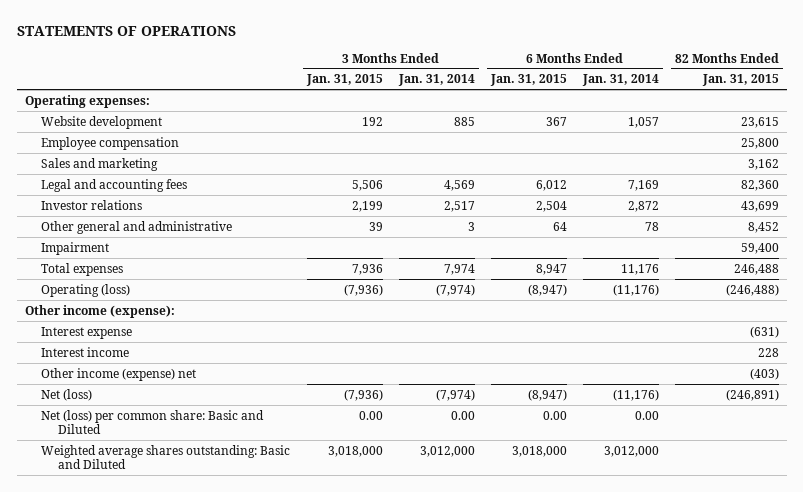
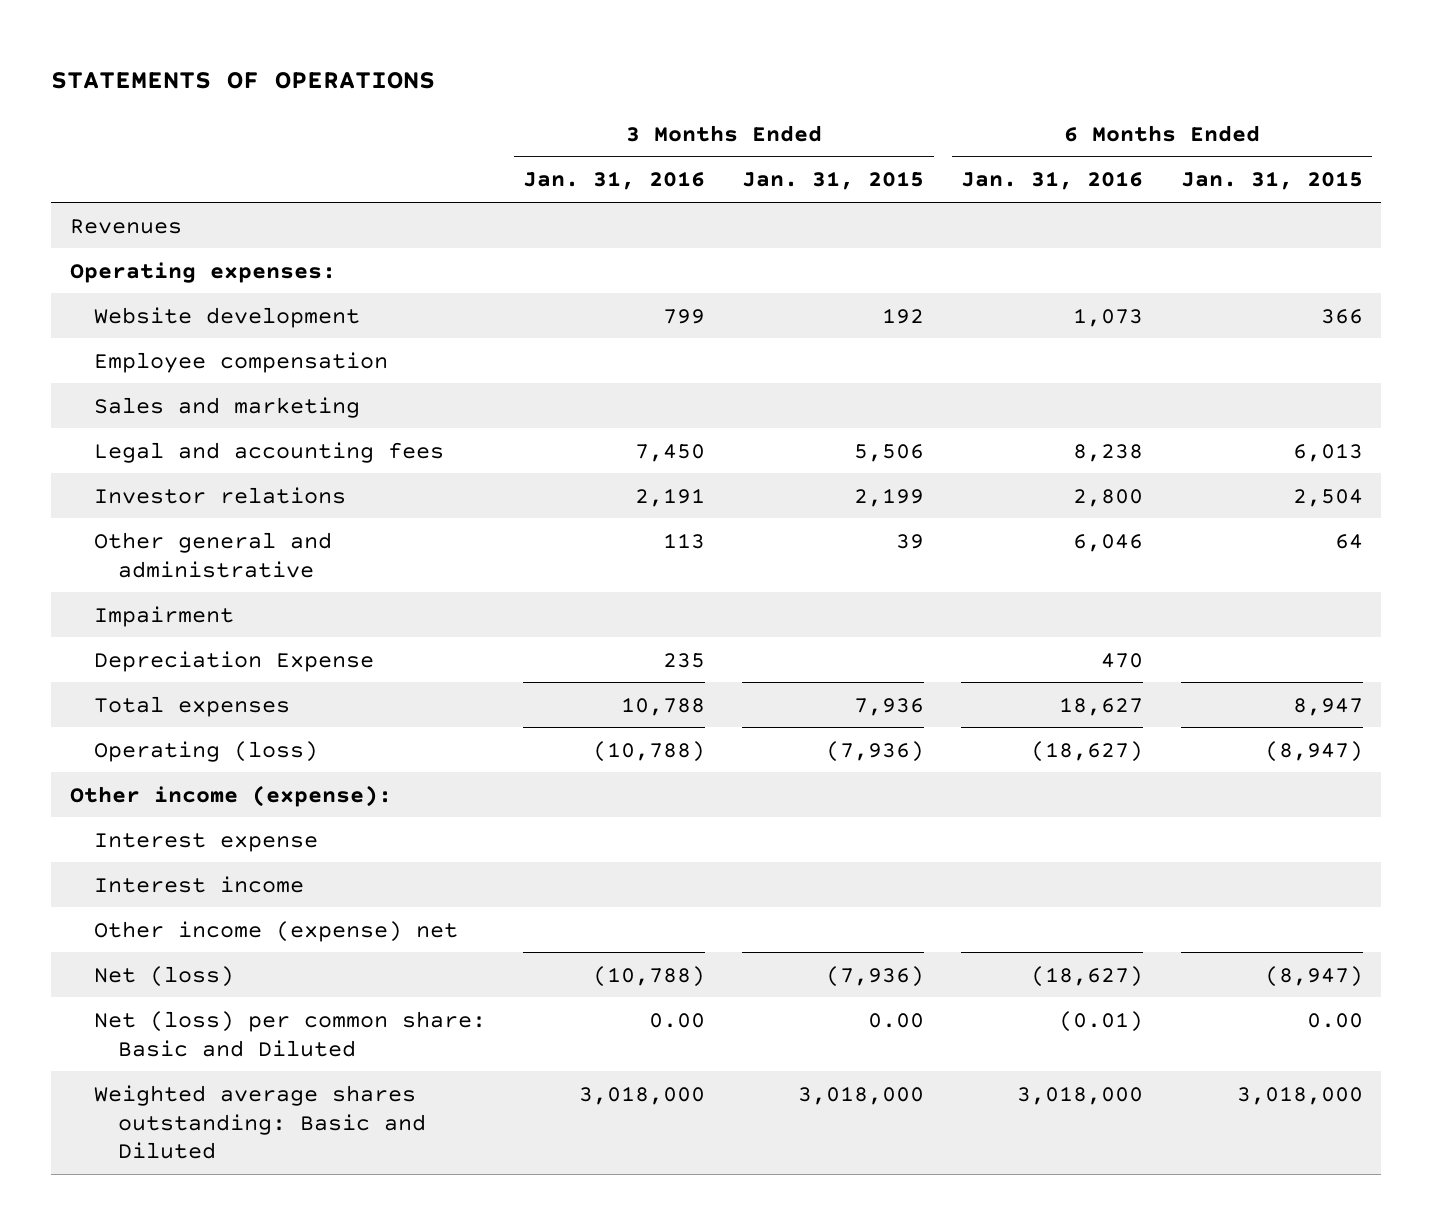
- | 3 Months Ended Jan. 31, 2015 | 3 Months Ended Jan. 31, 2014 | 6 Months Ended Jan. 31, 2015 | 6 Months Ended Jan. 31, 2014 | 82 Months Ended Jan. 31, 2015
+ | 3 Months Ended Jan. 31, 2016 | 3 Months Ended Jan. 31, 2015 | 6 Months Ended Jan. 31, 2016 | 6 Months Ended Jan. 31, 2015
+ Revenues
- Website development | 192 | 885 | 367 | 1,057 | 23,615
+ Website development | 799 | 192 | 1,073 | 366
- Legal and accounting fees | 5,506 | 4,569 | 6,012 | 7,169 | 82,360
+ Legal and accounting fees | 7,450 | 5,506 | 8,238 | 6,013
+ Depreciation Expense | 235 | | 470 |

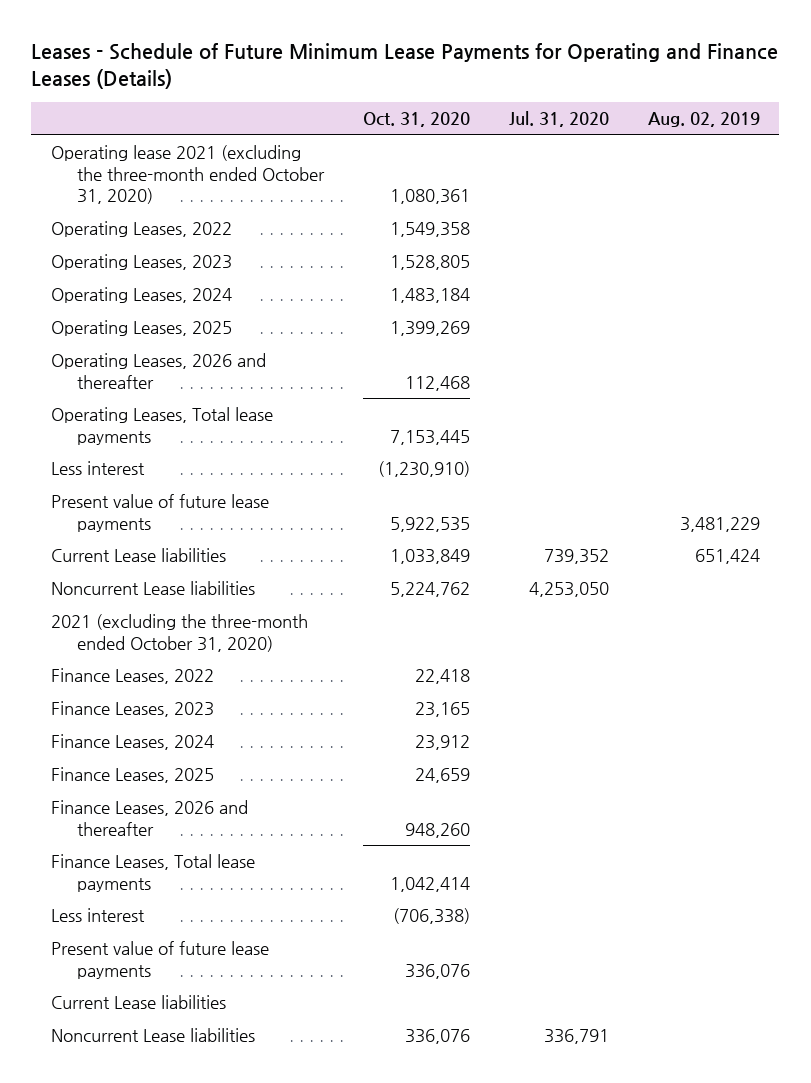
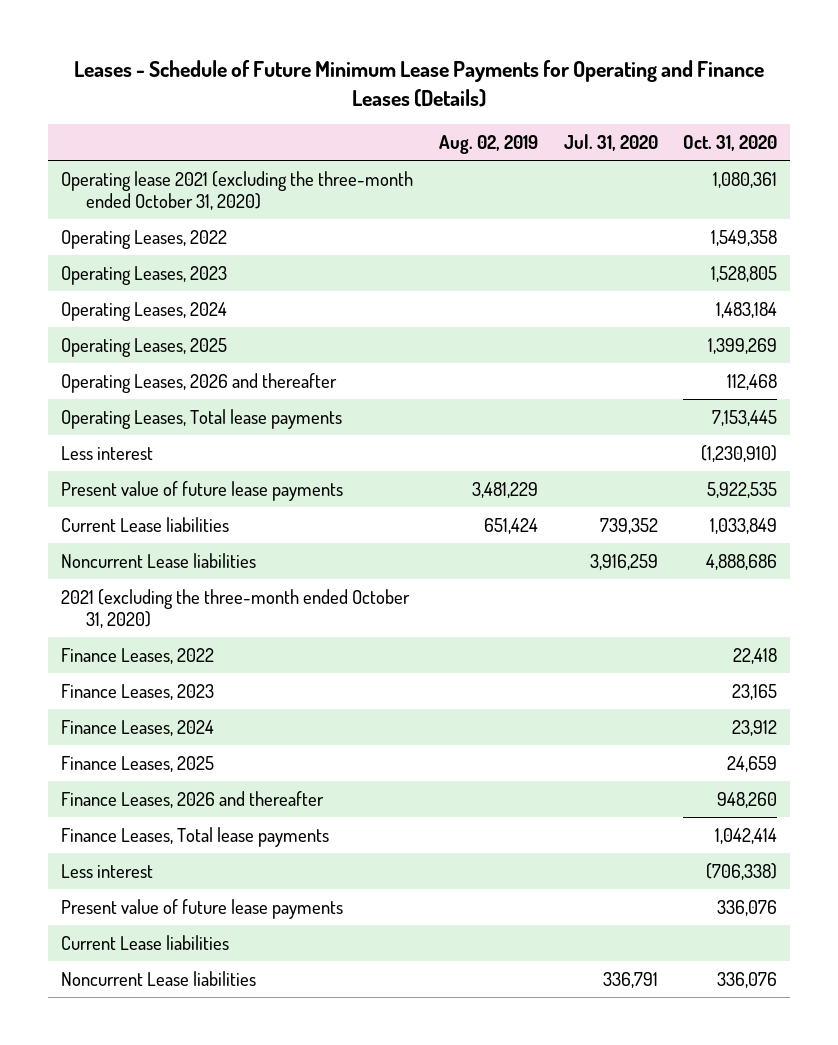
- | Oct. 31, 2020 | Jul. 31, 2020 | Aug. 02, 2019
+ | Aug. 02, 2019 | Jul. 31, 2020 | Oct. 31, 2020
- Noncurrent Lease liabilities | 5,224,762 | 4,253,050 |
+ Noncurrent Lease liabilities | | 3,916,259 | 4,888,686

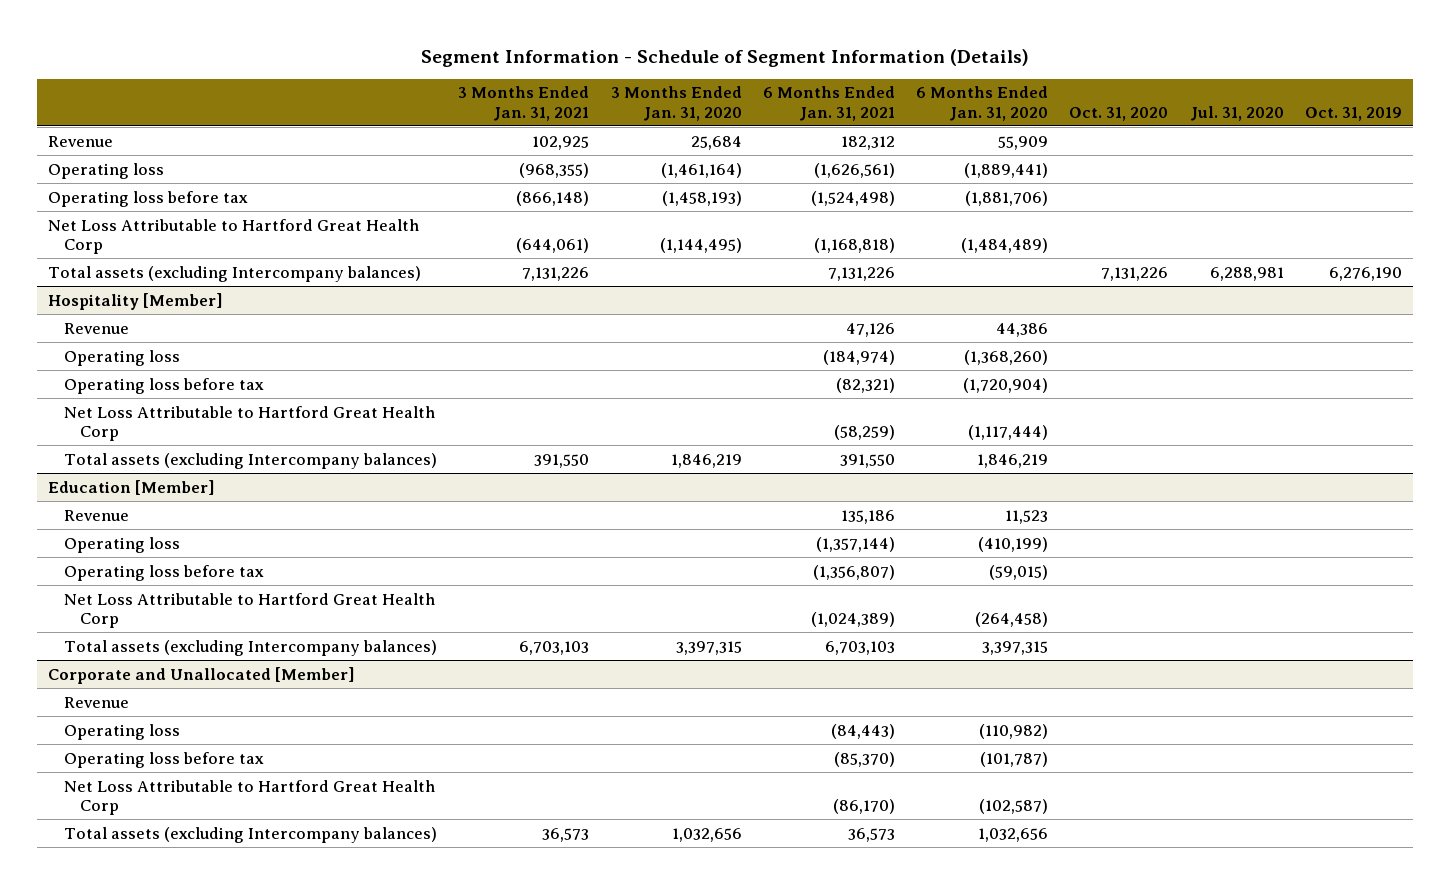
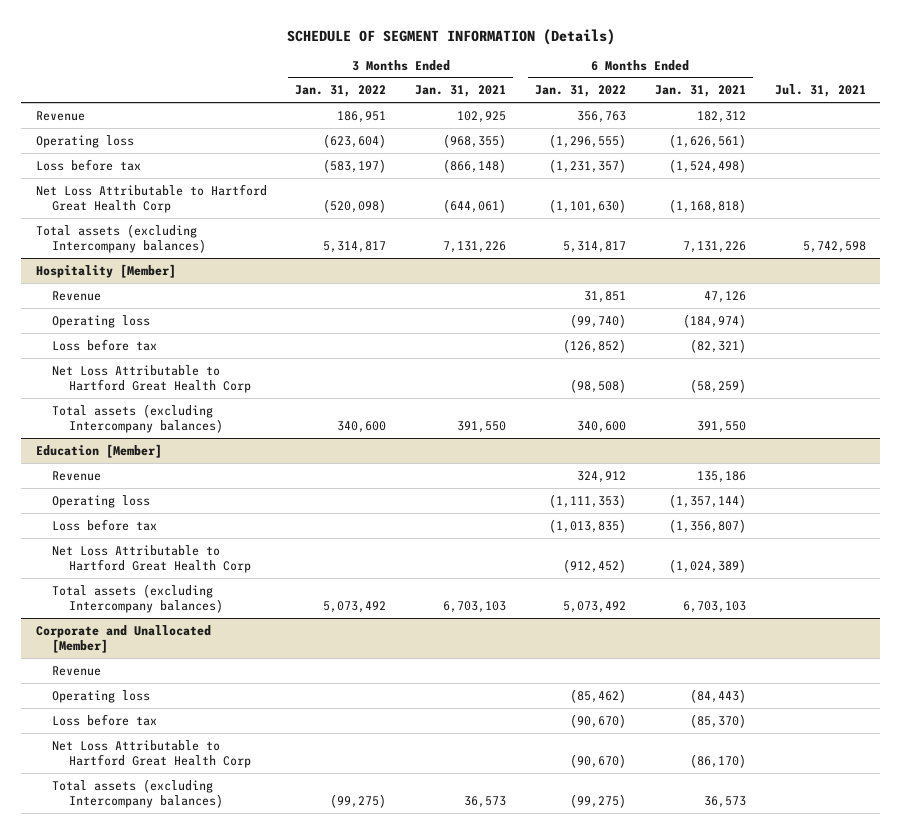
- Segment Information - Schedule of Segment Information (Details)
+ SCHEDULE OF SEGMENT INFORMATION (Details)
- | 3 Months Ended Jan. 31, 2021 | 3 Months Ended Jan. 31, 2020 | 6 Months Ended Jan. 31, 2021 | 6 Months Ended Jan. 31, 2020 | Oct. 31, 2020 | Jul. 31, 2020 | Oct. 31, 2019
+ | 3 Months Ended Jan. 31, 2022 | 3 Months Ended Jan. 31, 2021 | 6 Months Ended Jan. 31, 2022 | 6 Months Ended Jan. 31, 2021 | Jul. 31, 2021
- Operating loss before tax | (866,148) | (1,458,193) | (1,524,498) | (1,881,706) | | |
+ Loss before tax | (583,197) | (866,148) | (1,231,357) | (1,524,498) |
@ Hospitality [Member]
- Operating loss before tax | | | (82,321) | (1,720,904) | | |
+ Loss before tax | | | (126,852) | (82,321) |
@ Education [Member]
- Operating loss before tax | | | (1,356,807) | (59,015) | | |
+ Loss before tax | | | (1,013,835) | (1,356,807) |
@ Corporate and Unallocated [Member]
- Operating loss before tax | | | (85,370) | (101,787) | | |
+ Loss before tax | | | (90,670) | (85,370) |

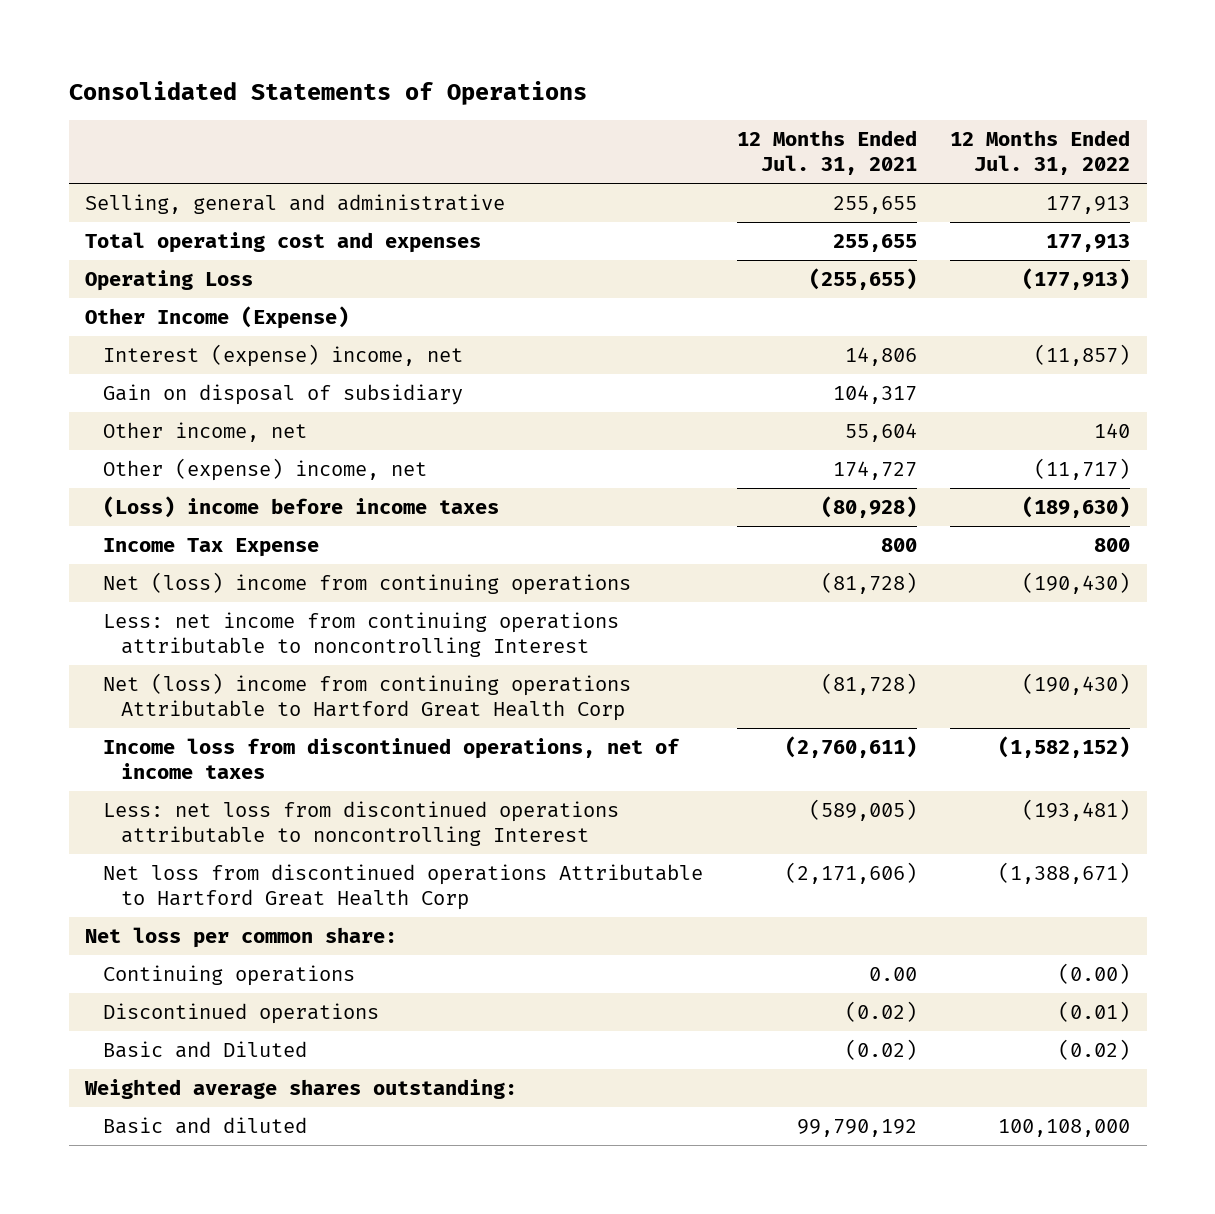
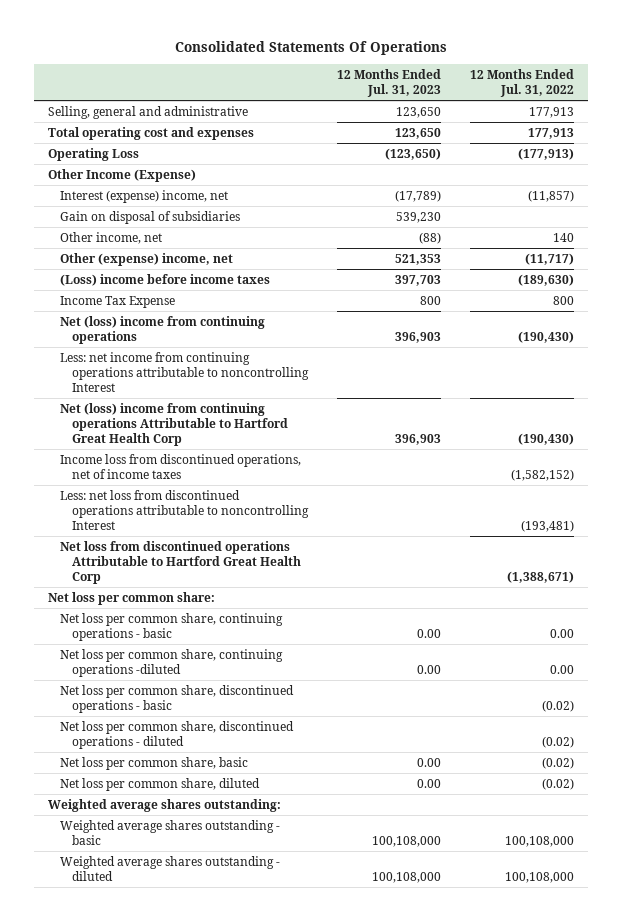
- Consolidated Statements of Operations
+ Consolidated Statements Of Operations
- | 12 Months Ended Jul. 31, 2021 | 12 Months Ended Jul. 31, 2022
+ | 12 Months Ended Jul. 31, 2023 | 12 Months Ended Jul. 31, 2022
- Gain on disposal of subsidiary | 104,317 |
+ Gain on disposal of subsidiaries | 539,230 |
- Continuing operations | 0.00 | (0.00)
- Discontinued operations | (0.02) | (0.01)
- Basic and Diluted | (0.02) | (0.02)
+ Net loss per common share, continuing operations - basic | 0.00 | 0.00
+ Net loss per common share, continuing operations -diluted | 0.00 | 0.00
+ Net loss per common share, discontinued operations - basic | | (0.02)
+ Net loss per common share, discontinued operations - diluted | | (0.02)
+ Net loss per common share, basic | 0.00 | (0.02)
+ Net loss per common share, diluted | 0.00 | (0.02)
- Basic and diluted | 99,790,192 | 100,108,000
+ Weighted average shares outstanding - basic | 100,108,000 | 100,108,000
+ Weighted average shares outstanding - diluted | 100,108,000 | 100,108,000

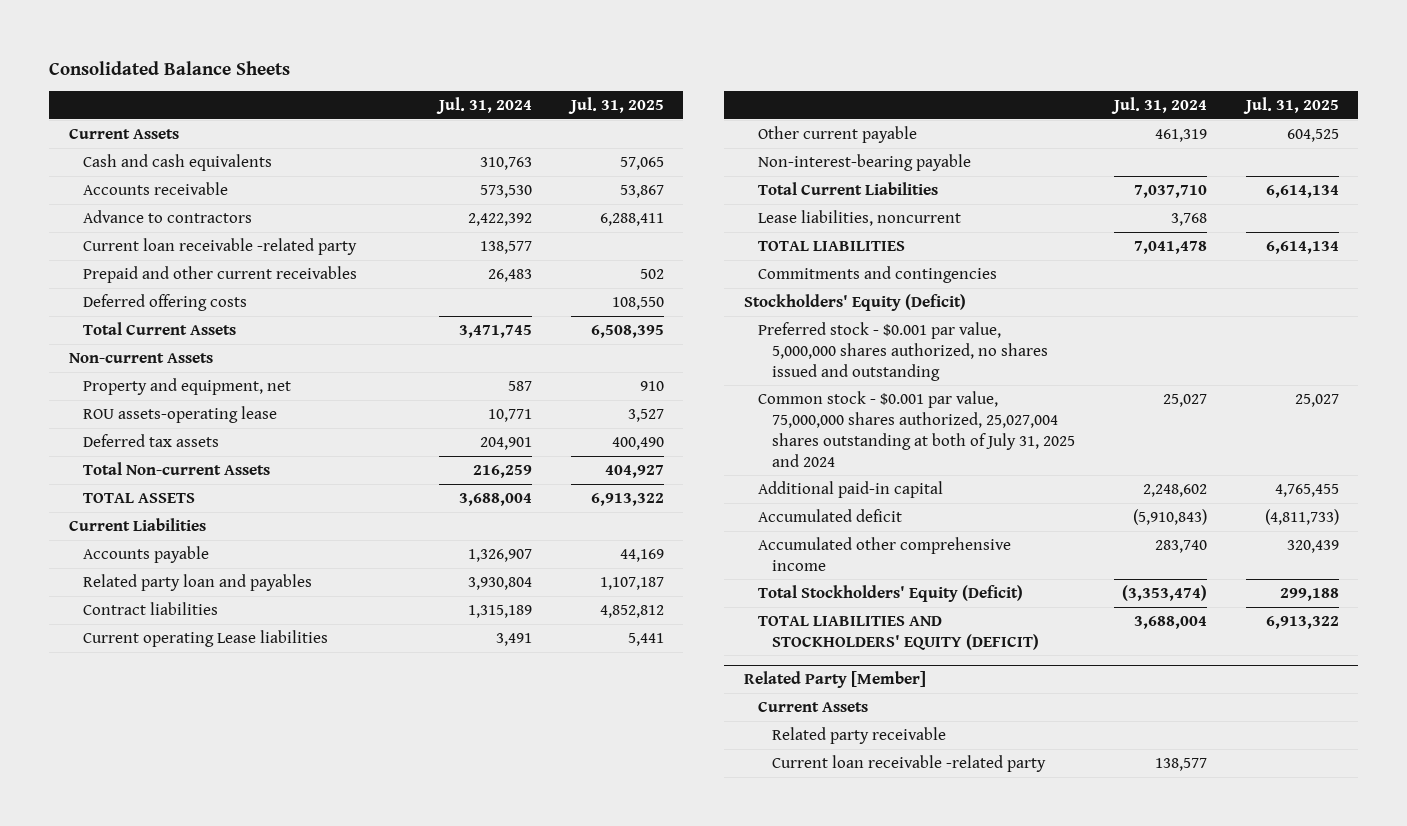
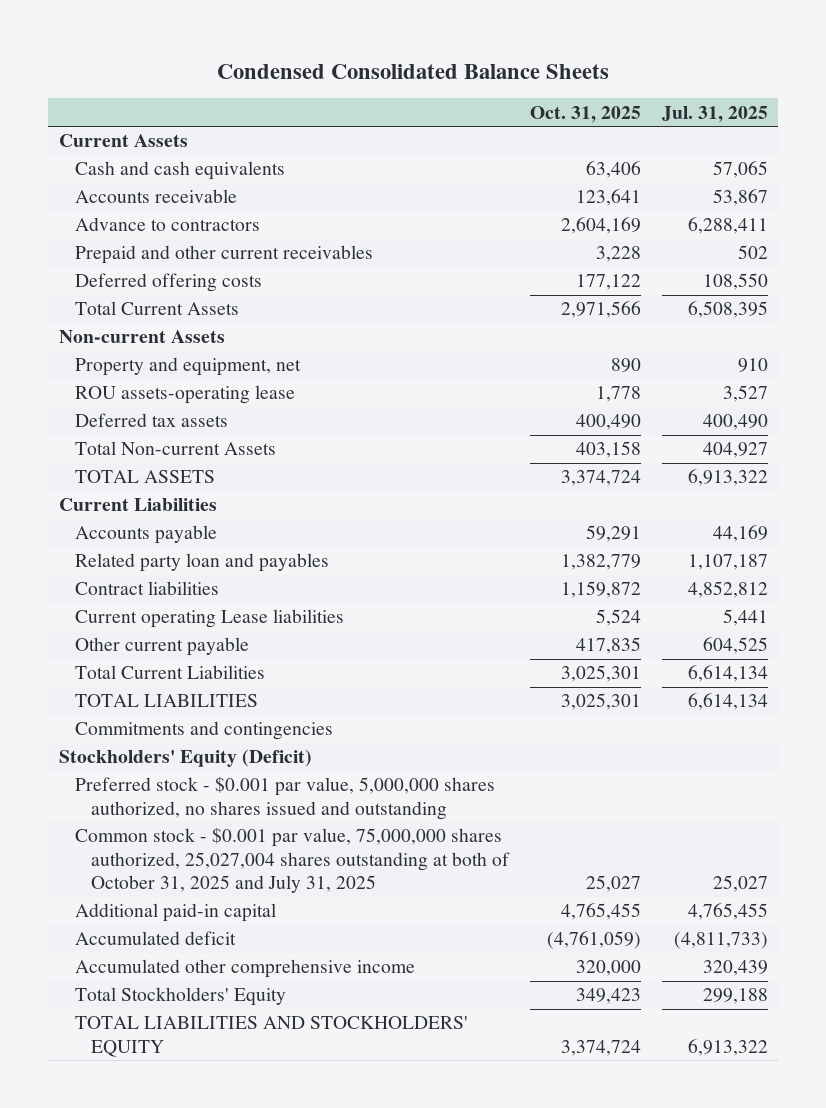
- Consolidated Balance Sheets
+ Condensed Consolidated Balance Sheets
- | Jul. 31, 2024 | Jul. 31, 2025
+ | Oct. 31, 2025 | Jul. 31, 2025
- Current loan receivable -related party | 138,577 |
- Non-interest-bearing payable
- Lease liabilities, noncurrent | 3,768 |
- Common stock - $0.001 par value, 75,000,000 shares authorized, 25,027,004 shares outstanding at both of July 31, 2025 and 2024 | 25,027 | 25,027
+ Common stock - $0.001 par value, 75,000,000 shares authorized, 25,027,004 shares outstanding at both of October 31, 2025 and July 31, 2025 | 25,027 | 25,027
- Total Stockholders' Equity (Deficit) | (3,353,474) | 299,188
- TOTAL LIABILITIES AND STOCKHOLDERS' EQUITY (DEFICIT) | 3,688,004 | 6,913,322
- Related Party [Member]
- Current Assets
- Related party receivable
- Current loan receivable -related party | 138,577 |
+ Total Stockholders' Equity | 349,423 | 299,188
+ TOTAL LIABILITIES AND STOCKHOLDERS' EQUITY | 3,374,724 | 6,913,322

